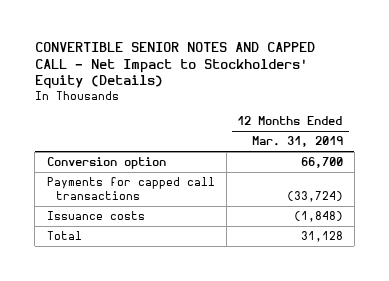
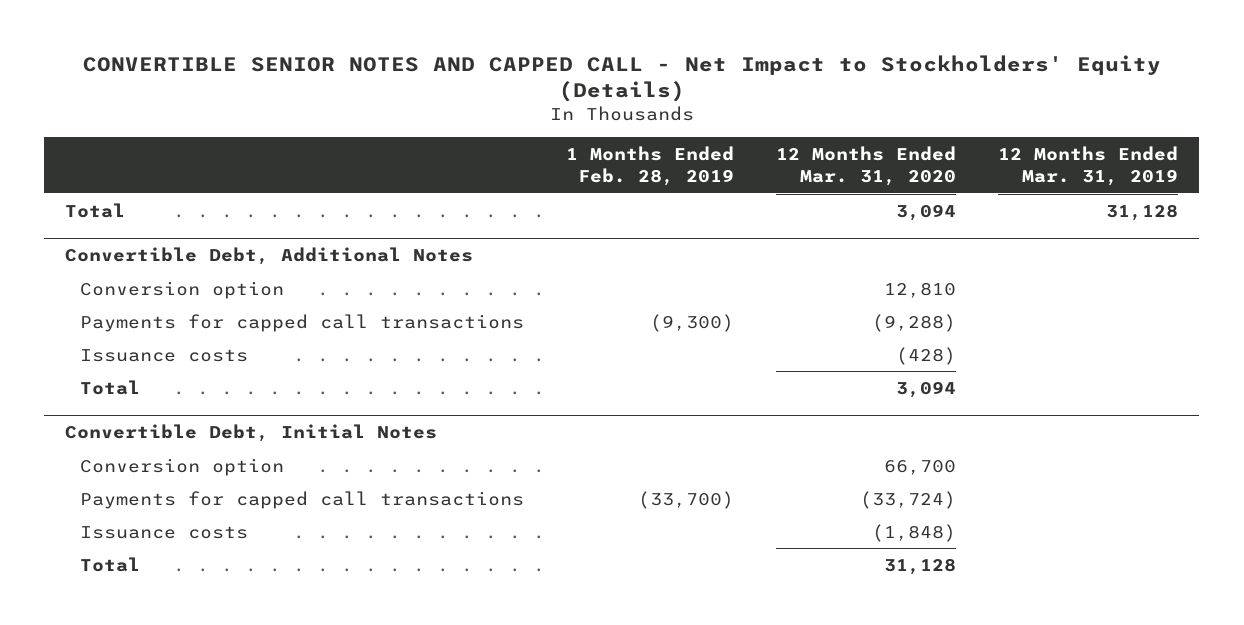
- | 12 Months Ended Mar. 31, 2019
+ | 1 Months Ended Feb. 28, 2019 | 12 Months Ended Mar. 31, 2020 | 12 Months Ended Mar. 31, 2019
- Conversion option | 66,700
- Payments for capped call transactions | (33,724)
- Issuance costs | (1,848)
+ Convertible Debt, Additional Notes
+ Conversion option | | 12,810 |
+ Payments for capped call transactions | (9,300) | (9,288) |
+ Issuance costs | | (428) |
+ Total | | 3,094 |
+ Convertible Debt, Initial Notes
+ Conversion option | | 66,700 |
+ Payments for capped call transactions | (33,700) | (33,724) |
+ Issuance costs | | (1,848) |
+ Total | | 31,128 |

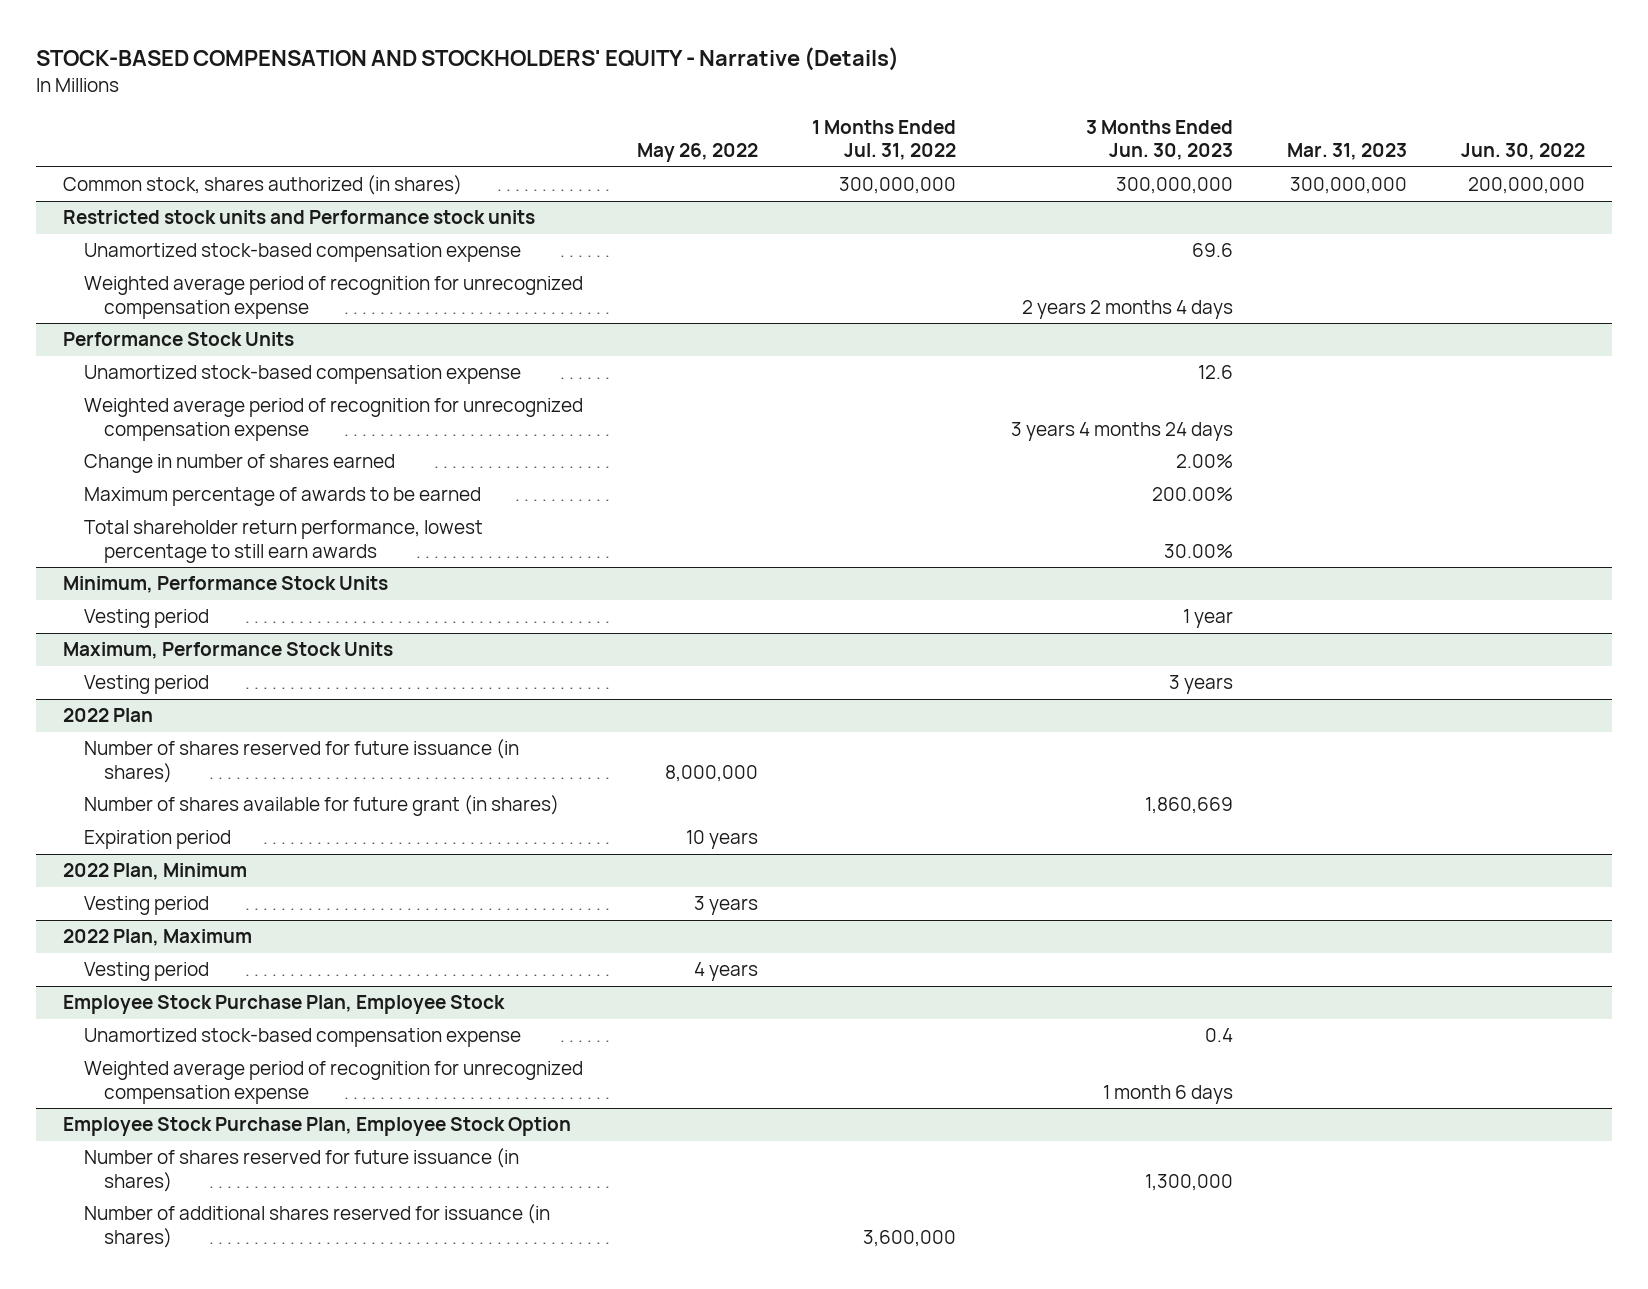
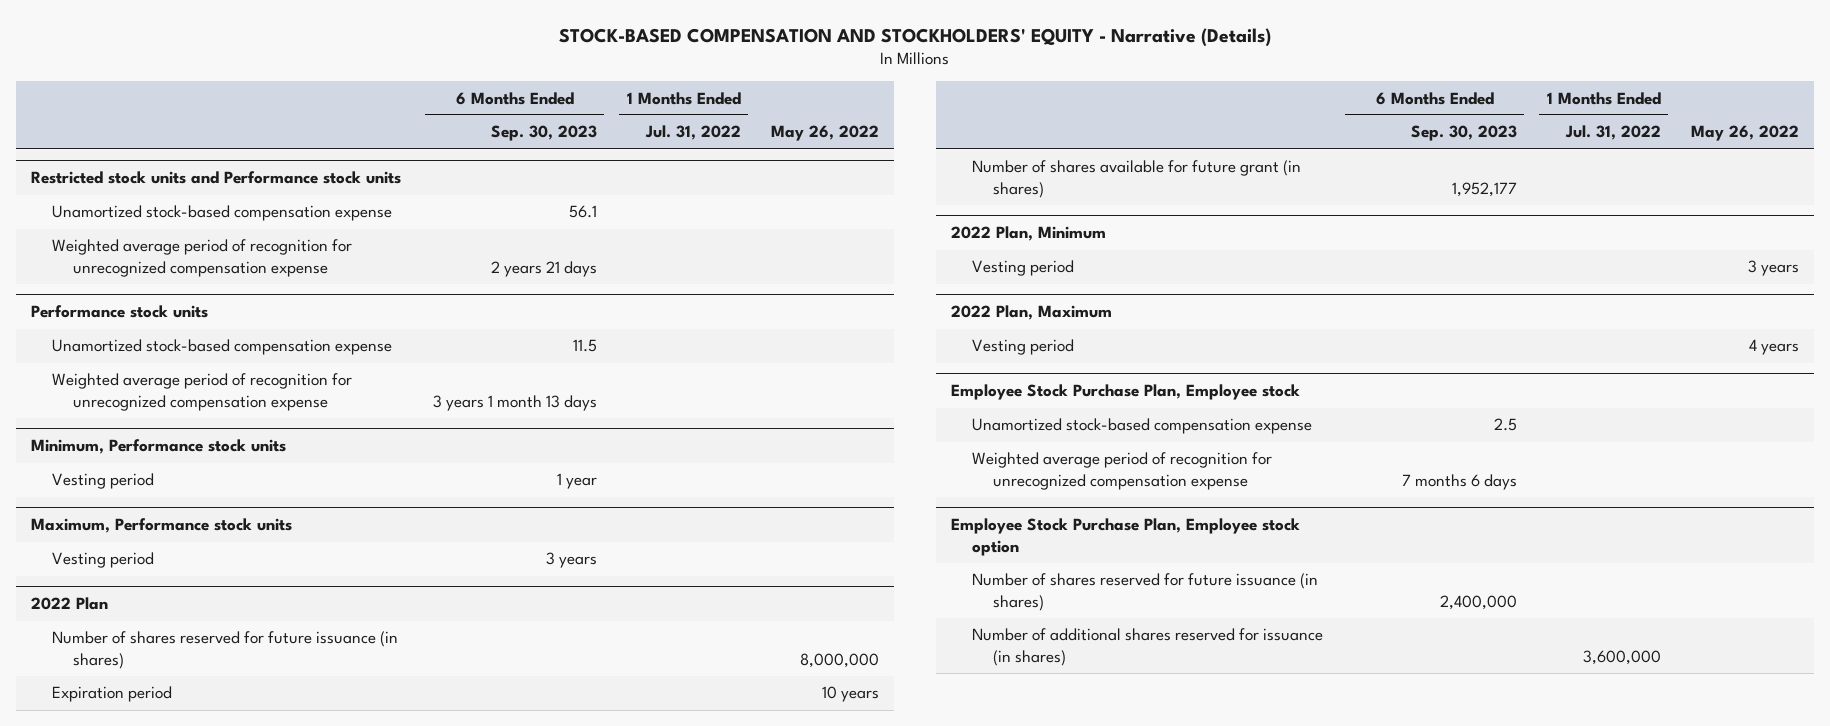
- | May 26, 2022 | 1 Months Ended Jul. 31, 2022 | 3 Months Ended Jun. 30, 2023 | Mar. 31, 2023 | Jun. 30, 2022
+ | 6 Months Ended Sep. 30, 2023 | 1 Months Ended Jul. 31, 2022 | May 26, 2022
- Common stock, shares authorized (in shares) | | 300,000,000 | 300,000,000 | 300,000,000 | 200,000,000
- Performance Stock Units
+ Performance stock units
- Change in number of shares earned | | | 2.00% | |
- Maximum percentage of awards to be earned | | | 200.00% | |
- Total shareholder return performance, lowest percentage to still earn awards | | | 30.00% | |
- Minimum, Performance Stock Units
+ Minimum, Performance stock units
- Maximum, Performance Stock Units
+ Maximum, Performance stock units
@ 2022 Plan
moved down: Number of shares available for future grant (in shares) | 1,952,177 | |
- Employee Stock Purchase Plan, Employee Stock
+ Employee Stock Purchase Plan, Employee stock
- Employee Stock Purchase Plan, Employee Stock Option
+ Employee Stock Purchase Plan, Employee stock option

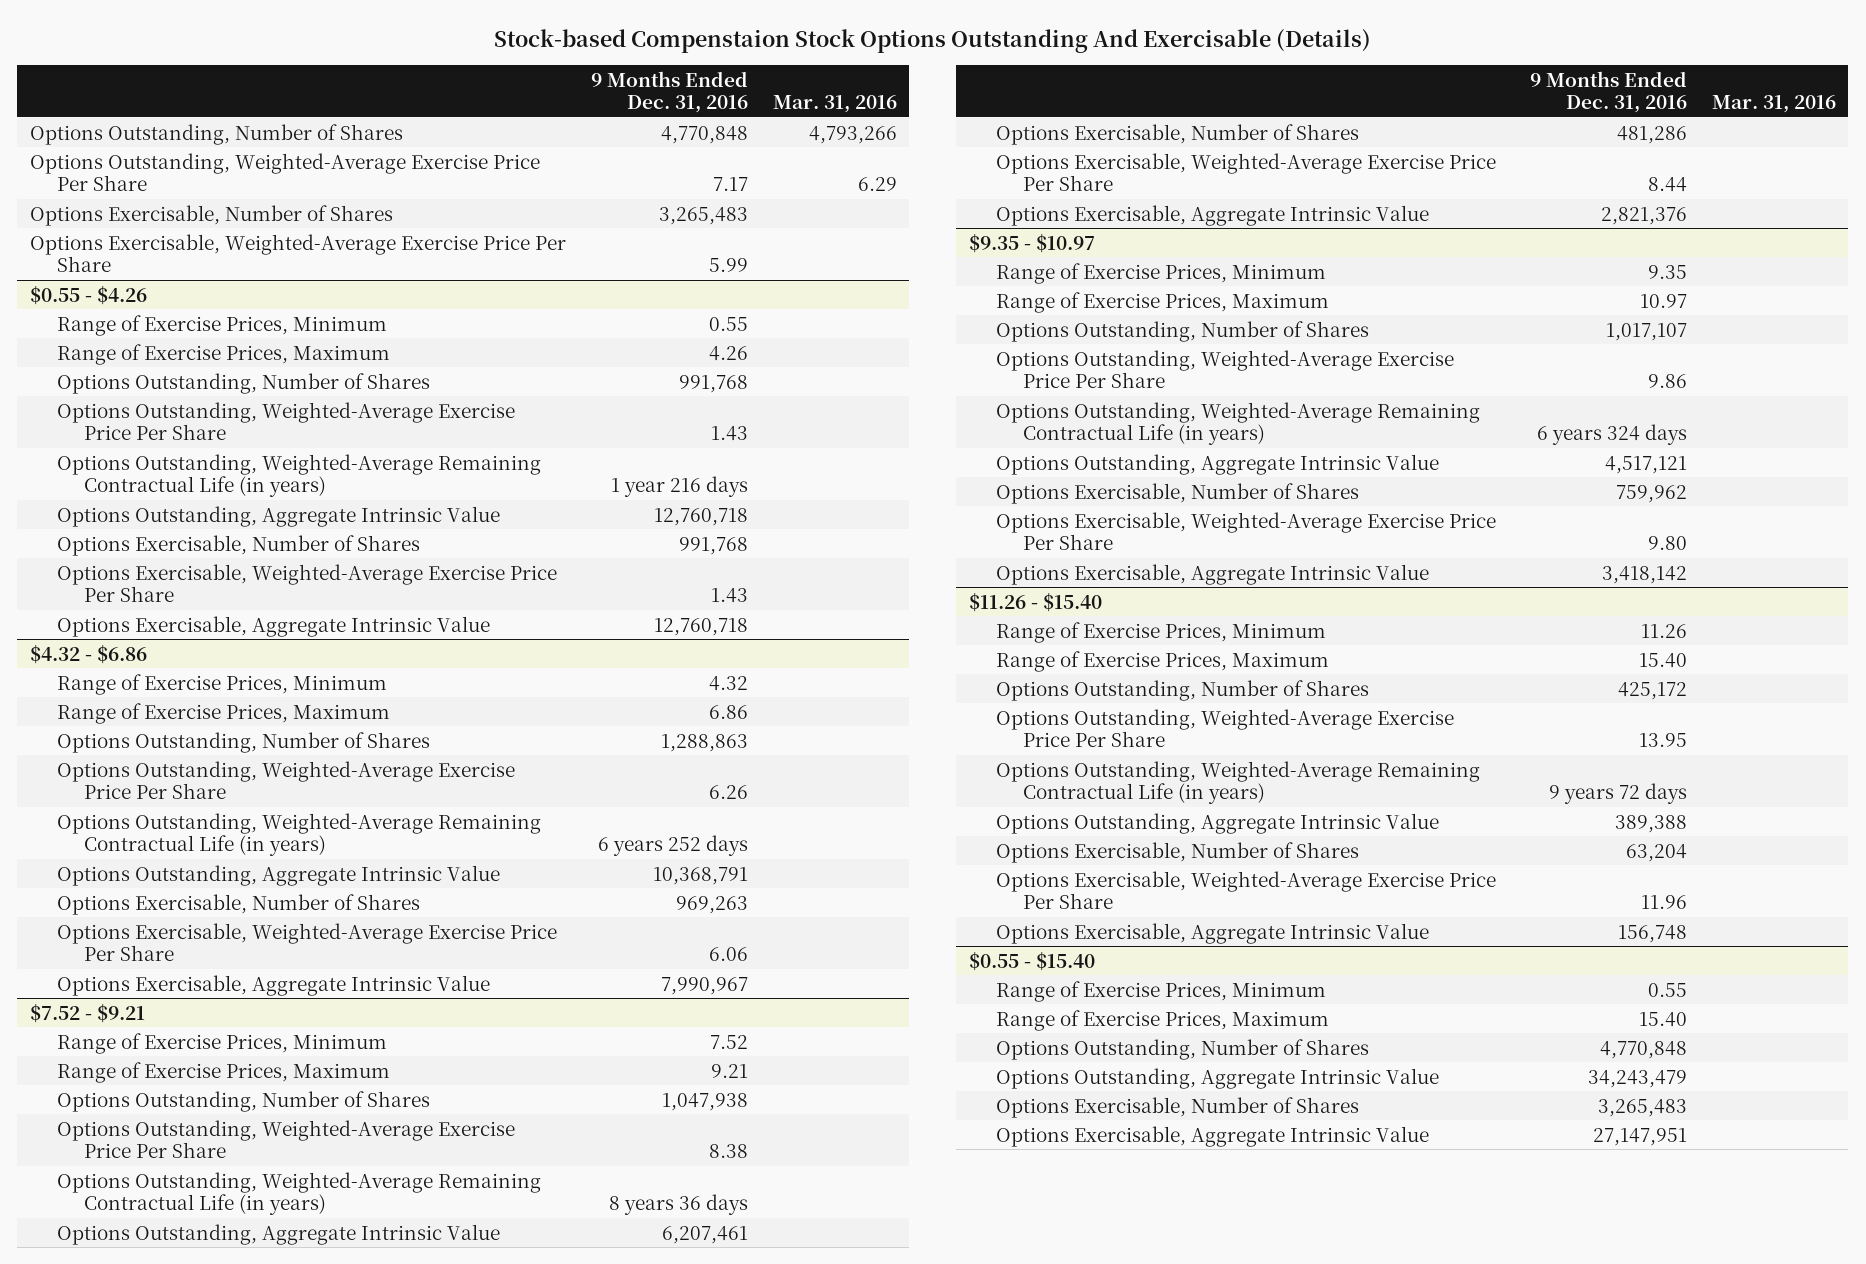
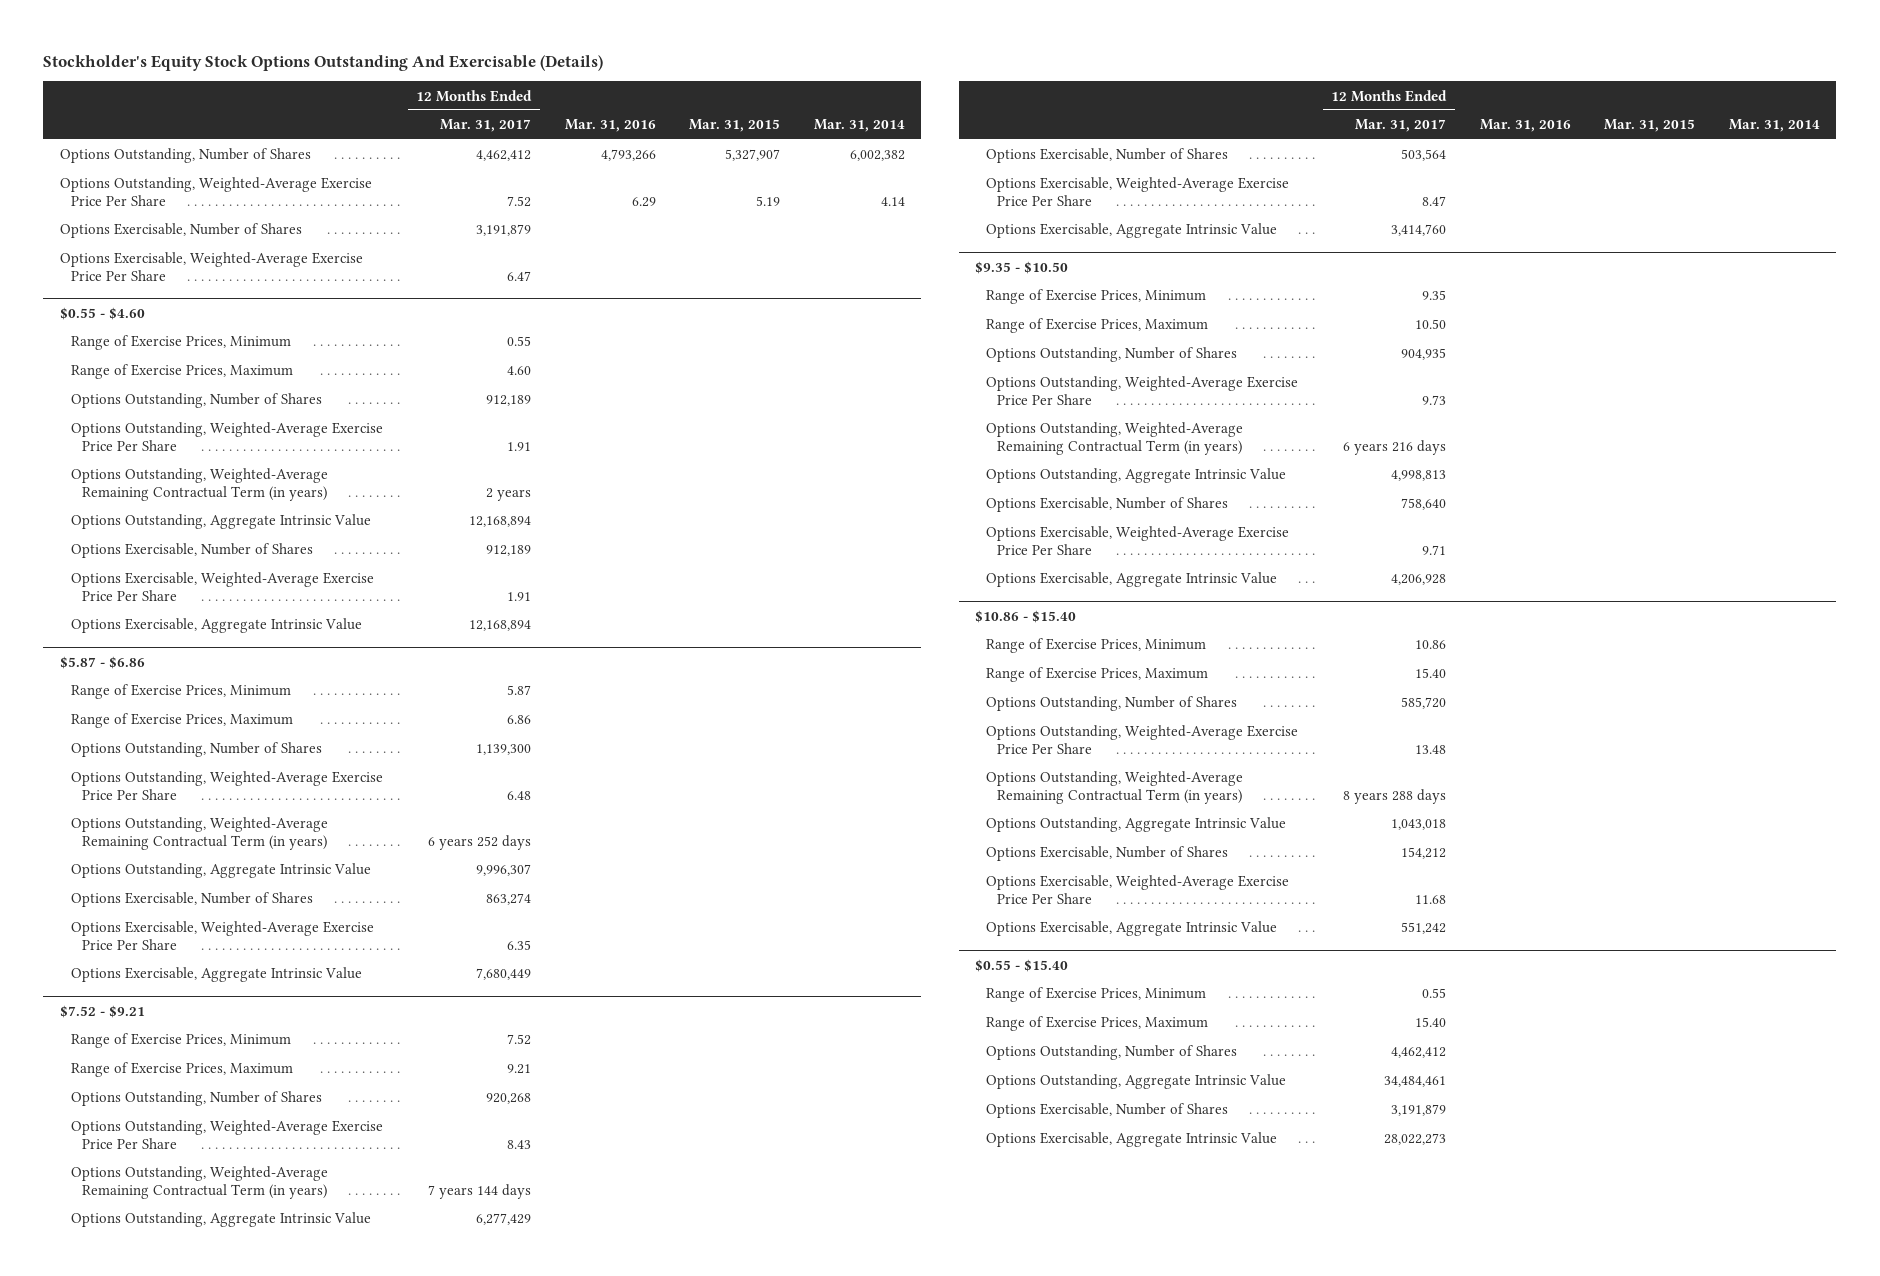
- Stock-based Compenstaion Stock Options Outstanding And Exercisable (Details)
+ Stockholder's Equity Stock Options Outstanding And Exercisable (Details)
- | 9 Months Ended Dec. 31, 2016 | Mar. 31, 2016
+ | 12 Months Ended Mar. 31, 2017 | Mar. 31, 2016 | Mar. 31, 2015 | Mar. 31, 2014
- $0.55 - $4.26
- Range of Exercise Prices, Minimum | 0.55 |
- Range of Exercise Prices, Maximum | 4.26 |
- Options Outstanding, Number of Shares | 991,768 |
- Options Outstanding, Weighted-Average Exercise Price Per Share | 1.43 |
- Options Outstanding, Weighted-Average Remaining Contractual Life (in years) | 1 year 216 days |
- Options Outstanding, Aggregate Intrinsic Value | 12,760,718 |
- Options Exercisable, Number of Shares | 991,768 |
- Options Exercisable, Weighted-Average Exercise Price Per Share | 1.43 |
- Options Exercisable, Aggregate Intrinsic Value | 12,760,718 |
- $4.32 - $6.86
- Range of Exercise Prices, Minimum | 4.32 |
- Range of Exercise Prices, Maximum | 6.86 |
- Options Outstanding, Number of Shares | 1,288,863 |
- Options Outstanding, Weighted-Average Exercise Price Per Share | 6.26 |
- Options Outstanding, Weighted-Average Remaining Contractual Life (in years) | 6 years 252 days |
- Options Outstanding, Aggregate Intrinsic Value | 10,368,791 |
- Options Exercisable, Number of Shares | 969,263 |
- Options Exercisable, Weighted-Average Exercise Price Per Share | 6.06 |
- Options Exercisable, Aggregate Intrinsic Value | 7,990,967 |
+ $0.55 - $4.60
+ Range of Exercise Prices, Minimum | 0.55 | | |
+ Range of Exercise Prices, Maximum | 4.60 | | |
+ Options Outstanding, Number of Shares | 912,189 | | |
+ Options Outstanding, Weighted-Average Exercise Price Per Share | 1.91 | | |
+ Options Outstanding, Weighted-Average Remaining Contractual Term (in years) | 2 years | | |
+ Options Outstanding, Aggregate Intrinsic Value | 12,168,894 | | |
+ Options Exercisable, Number of Shares | 912,189 | | |
+ Options Exercisable, Weighted-Average Exercise Price Per Share | 1.91 | | |
+ Options Exercisable, Aggregate Intrinsic Value | 12,168,894 | | |
+ $5.87 - $6.86
+ Range of Exercise Prices, Minimum | 5.87 | | |
+ Range of Exercise Prices, Maximum | 6.86 | | |
+ Options Outstanding, Number of Shares | 1,139,300 | | |
+ Options Outstanding, Weighted-Average Exercise Price Per Share | 6.48 | | |
+ Options Outstanding, Weighted-Average Remaining Contractual Term (in years) | 6 years 252 days | | |
+ Options Outstanding, Aggregate Intrinsic Value | 9,996,307 | | |
+ Options Exercisable, Number of Shares | 863,274 | | |
+ Options Exercisable, Weighted-Average Exercise Price Per Share | 6.35 | | |
+ Options Exercisable, Aggregate Intrinsic Value | 7,680,449 | | |
@ $7.52 - $9.21
- Options Outstanding, Weighted-Average Remaining Contractual Life (in years) | 8 years 36 days |
+ Options Outstanding, Weighted-Average Remaining Contractual Term (in years) | 7 years 144 days | | |
- $9.35 - $10.97
- Range of Exercise Prices, Minimum | 9.35 |
- Range of Exercise Prices, Maximum | 10.97 |
- Options Outstanding, Number of Shares | 1,017,107 |
- Options Outstanding, Weighted-Average Exercise Price Per Share | 9.86 |
- Options Outstanding, Weighted-Average Remaining Contractual Life (in years) | 6 years 324 days |
- Options Outstanding, Aggregate Intrinsic Value | 4,517,121 |
- Options Exercisable, Number of Shares | 759,962 |
- Options Exercisable, Weighted-Average Exercise Price Per Share | 9.80 |
- Options Exercisable, Aggregate Intrinsic Value | 3,418,142 |
- $11.26 - $15.40
- Range of Exercise Prices, Minimum | 11.26 |
- Range of Exercise Prices, Maximum | 15.40 |
- Options Outstanding, Number of Shares | 425,172 |
- Options Outstanding, Weighted-Average Exercise Price Per Share | 13.95 |
- Options Outstanding, Weighted-Average Remaining Contractual Life (in years) | 9 years 72 days |
- Options Outstanding, Aggregate Intrinsic Value | 389,388 |
- Options Exercisable, Number of Shares | 63,204 |
- Options Exercisable, Weighted-Average Exercise Price Per Share | 11.96 |
- Options Exercisable, Aggregate Intrinsic Value | 156,748 |
+ $9.35 - $10.50
+ Range of Exercise Prices, Minimum | 9.35 | | |
+ Range of Exercise Prices, Maximum | 10.50 | | |
+ Options Outstanding, Number of Shares | 904,935 | | |
+ Options Outstanding, Weighted-Average Exercise Price Per Share | 9.73 | | |
+ Options Outstanding, Weighted-Average Remaining Contractual Term (in years) | 6 years 216 days | | |
+ Options Outstanding, Aggregate Intrinsic Value | 4,998,813 | | |
+ Options Exercisable, Number of Shares | 758,640 | | |
+ Options Exercisable, Weighted-Average Exercise Price Per Share | 9.71 | | |
+ Options Exercisable, Aggregate Intrinsic Value | 4,206,928 | | |
+ $10.86 - $15.40
+ Range of Exercise Prices, Minimum | 10.86 | | |
+ Range of Exercise Prices, Maximum | 15.40 | | |
+ Options Outstanding, Number of Shares | 585,720 | | |
+ Options Outstanding, Weighted-Average Exercise Price Per Share | 13.48 | | |
+ Options Outstanding, Weighted-Average Remaining Contractual Term (in years) | 8 years 288 days | | |
+ Options Outstanding, Aggregate Intrinsic Value | 1,043,018 | | |
+ Options Exercisable, Number of Shares | 154,212 | | |
+ Options Exercisable, Weighted-Average Exercise Price Per Share | 11.68 | | |
+ Options Exercisable, Aggregate Intrinsic Value | 551,242 | | |

